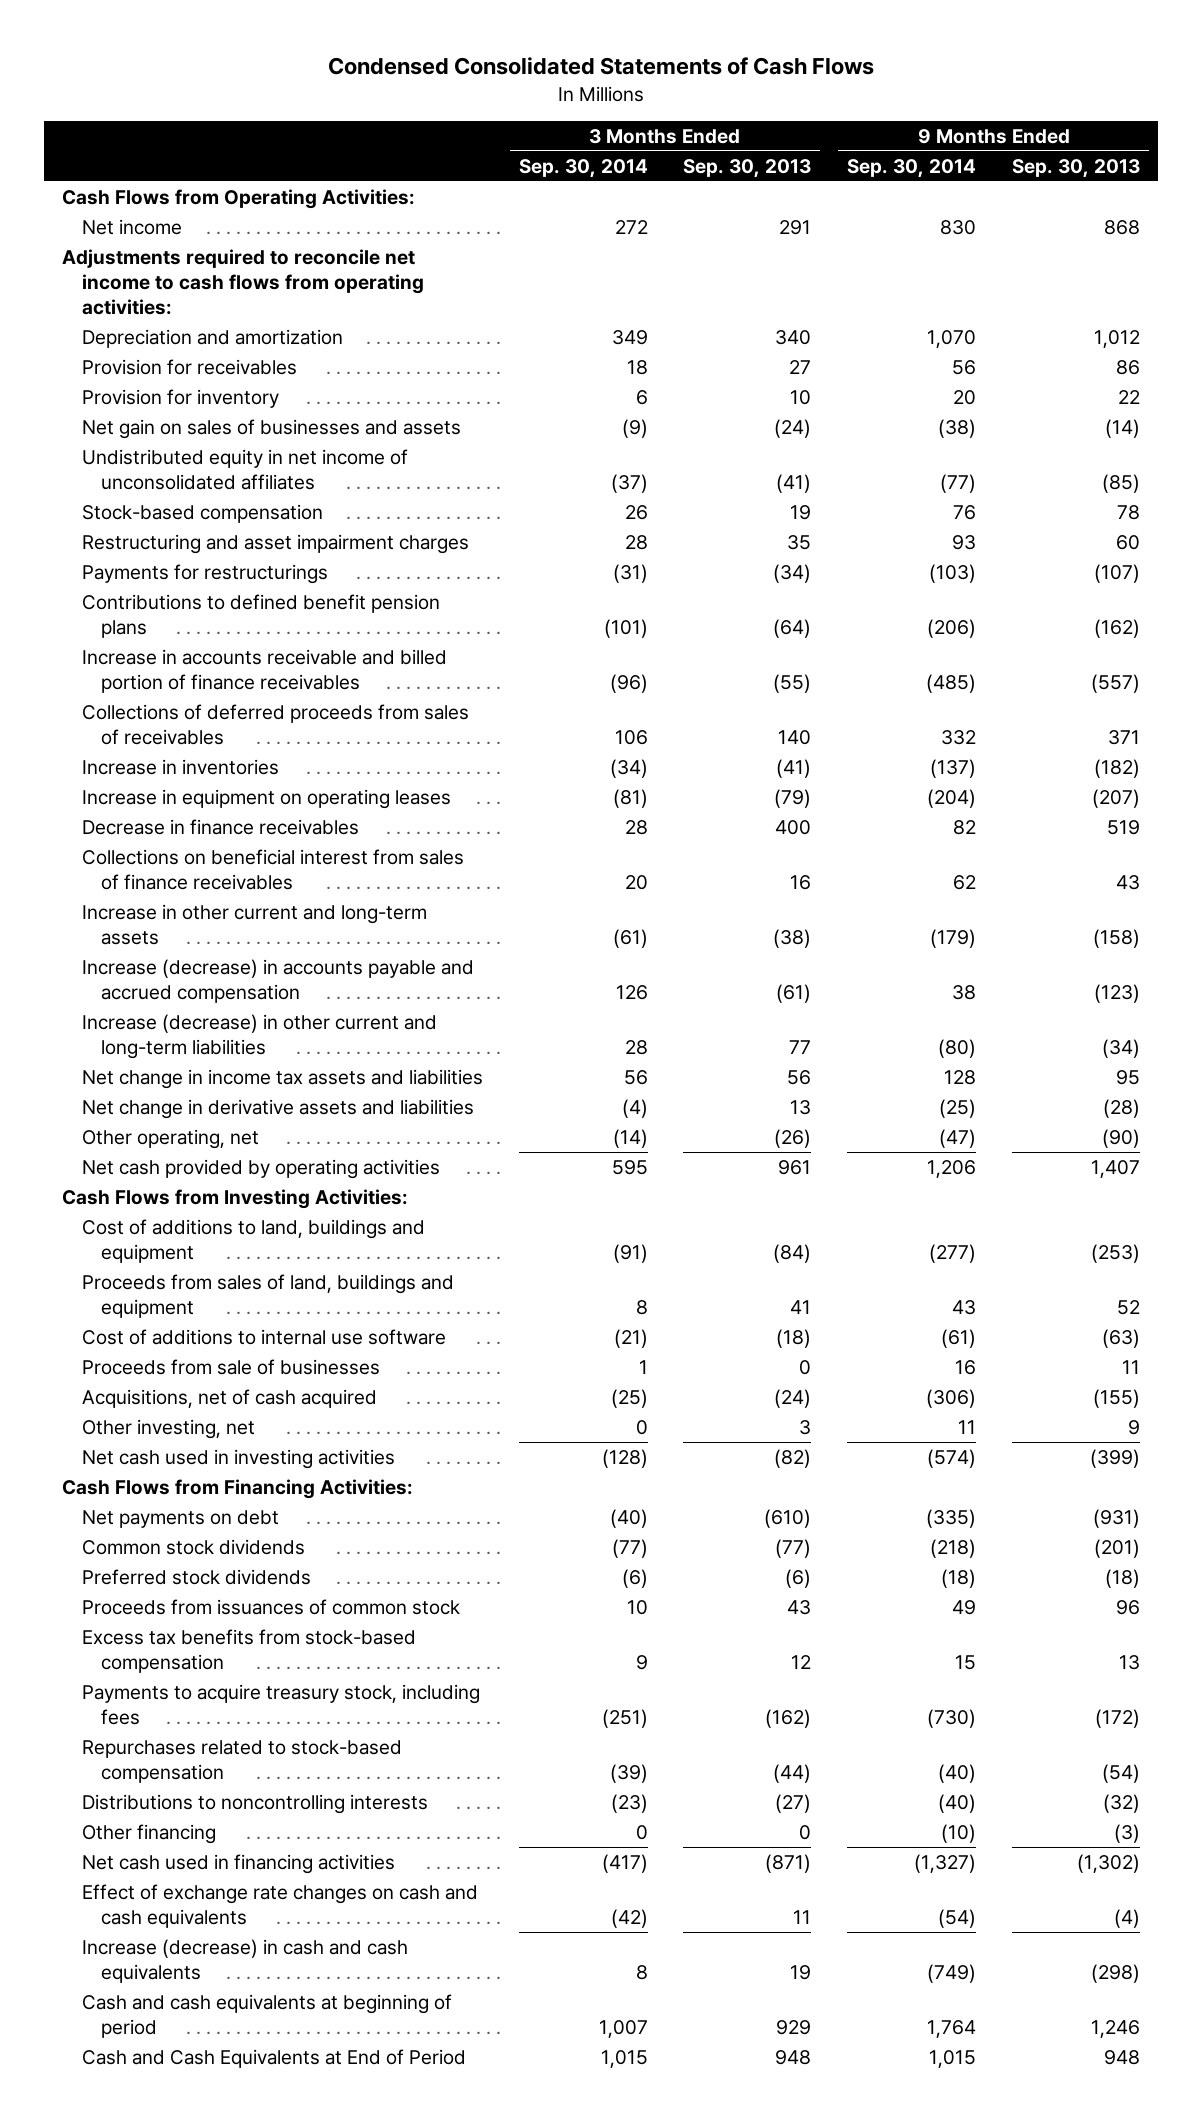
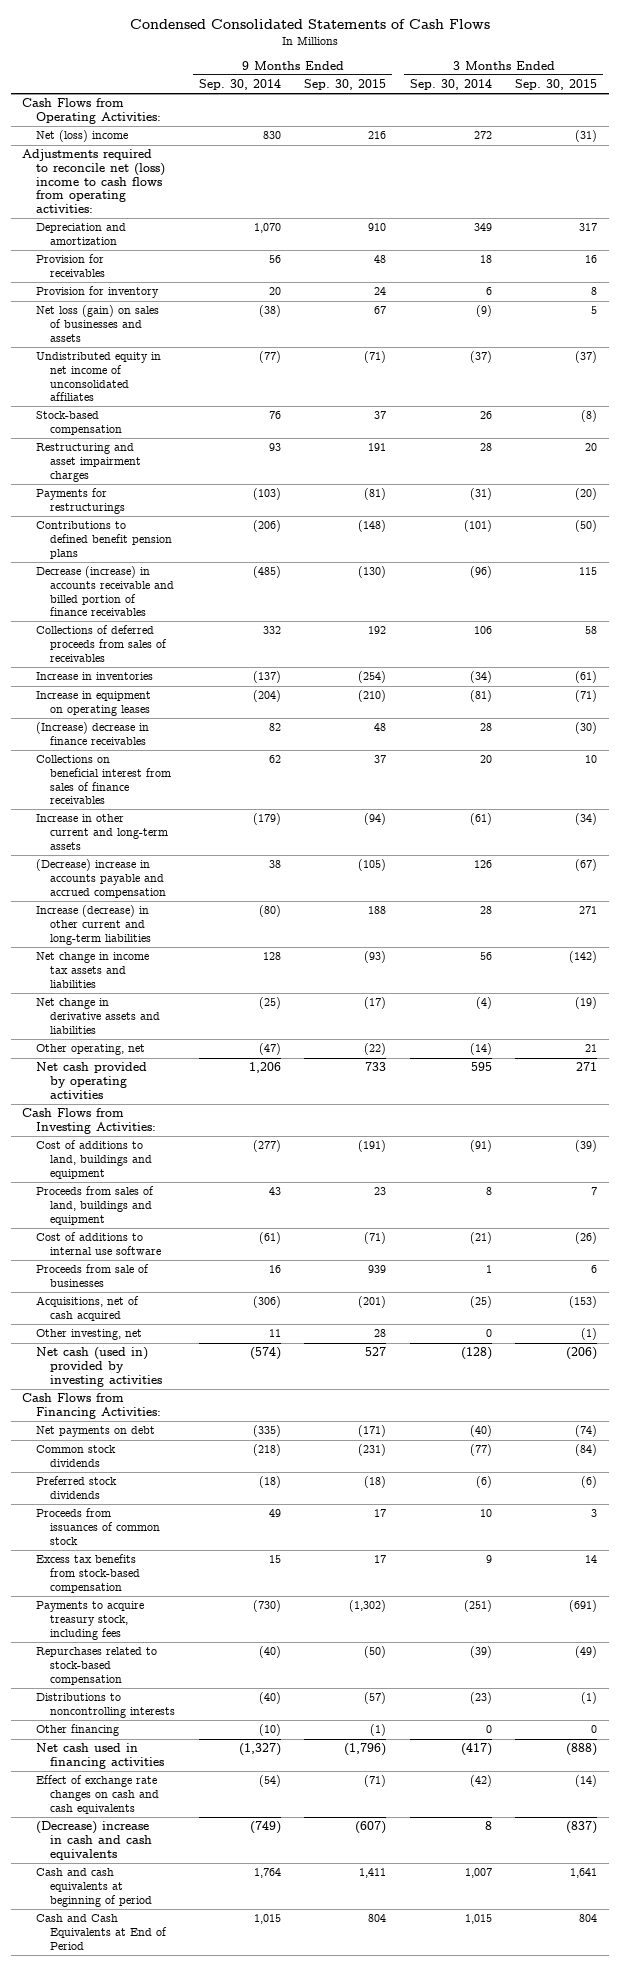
- | 3 Months Ended Sep. 30, 2014 | 3 Months Ended Sep. 30, 2013 | 9 Months Ended Sep. 30, 2014 | 9 Months Ended Sep. 30, 2013
+ | 9 Months Ended Sep. 30, 2014 | 9 Months Ended Sep. 30, 2015 | 3 Months Ended Sep. 30, 2014 | 3 Months Ended Sep. 30, 2015
- Net income | 272 | 291 | 830 | 868
- Adjustments required to reconcile net income to cash flows from operating activities:
+ Net (loss) income | 830 | 216 | 272 | (31)
+ Adjustments required to reconcile net (loss) income to cash flows from operating activities:
- Net gain on sales of businesses and assets | (9) | (24) | (38) | (14)
+ Net loss (gain) on sales of businesses and assets | (38) | 67 | (9) | 5
- Increase in accounts receivable and billed portion of finance receivables | (96) | (55) | (485) | (557)
+ Decrease (increase) in accounts receivable and billed portion of finance receivables | (485) | (130) | (96) | 115
- Decrease in finance receivables | 28 | 400 | 82 | 519
+ (Increase) decrease in finance receivables | 82 | 48 | 28 | (30)
- Increase (decrease) in accounts payable and accrued compensation | 126 | (61) | 38 | (123)
+ (Decrease) increase in accounts payable and accrued compensation | 38 | (105) | 126 | (67)
- Net cash used in investing activities | (128) | (82) | (574) | (399)
+ Net cash (used in) provided by investing activities | (574) | 527 | (128) | (206)
- Increase (decrease) in cash and cash equivalents | 8 | 19 | (749) | (298)
+ (Decrease) increase in cash and cash equivalents | (749) | (607) | 8 | (837)

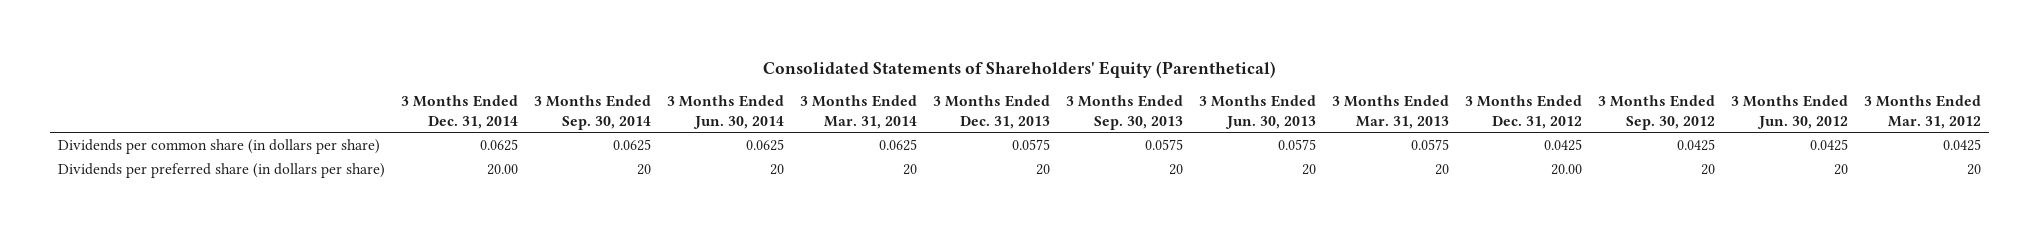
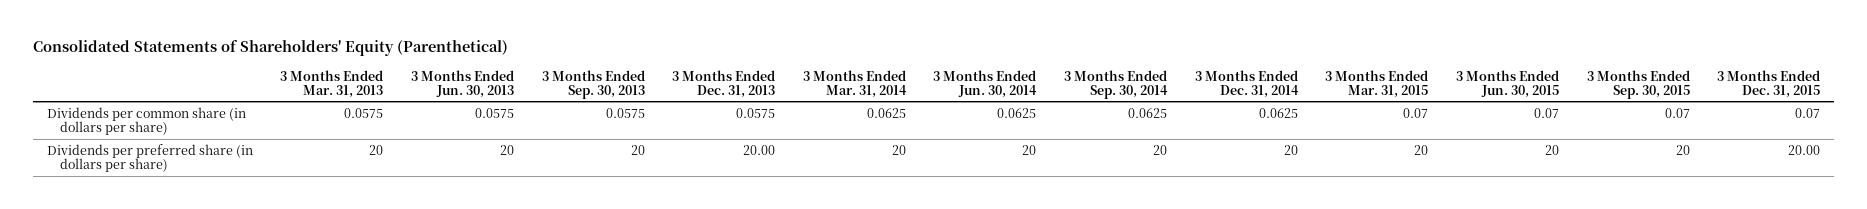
- | 3 Months Ended Dec. 31, 2014 | 3 Months Ended Sep. 30, 2014 | 3 Months Ended Jun. 30, 2014 | 3 Months Ended Mar. 31, 2014 | 3 Months Ended Dec. 31, 2013 | 3 Months Ended Sep. 30, 2013 | 3 Months Ended Jun. 30, 2013 | 3 Months Ended Mar. 31, 2013 | 3 Months Ended Dec. 31, 2012 | 3 Months Ended Sep. 30, 2012 | 3 Months Ended Jun. 30, 2012 | 3 Months Ended Mar. 31, 2012
+ | 3 Months Ended Mar. 31, 2013 | 3 Months Ended Jun. 30, 2013 | 3 Months Ended Sep. 30, 2013 | 3 Months Ended Dec. 31, 2013 | 3 Months Ended Mar. 31, 2014 | 3 Months Ended Jun. 30, 2014 | 3 Months Ended Sep. 30, 2014 | 3 Months Ended Dec. 31, 2014 | 3 Months Ended Mar. 31, 2015 | 3 Months Ended Jun. 30, 2015 | 3 Months Ended Sep. 30, 2015 | 3 Months Ended Dec. 31, 2015
- Dividends per preferred share (in dollars per share) | 20.00 | 20 | 20 | 20 | 20 | 20 | 20 | 20 | 20.00 | 20 | 20 | 20
+ Dividends per preferred share (in dollars per share) | 20 | 20 | 20 | 20.00 | 20 | 20 | 20 | 20 | 20 | 20 | 20 | 20.00

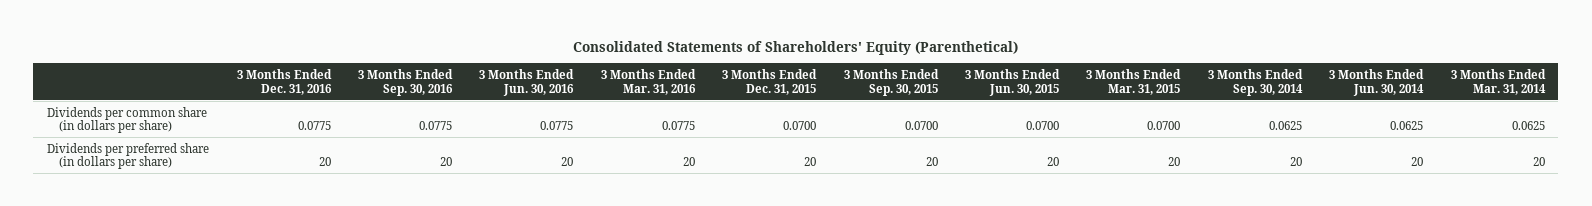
- | 3 Months Ended Mar. 31, 2013 | 3 Months Ended Jun. 30, 2013 | 3 Months Ended Sep. 30, 2013 | 3 Months Ended Dec. 31, 2013 | 3 Months Ended Mar. 31, 2014 | 3 Months Ended Jun. 30, 2014 | 3 Months Ended Sep. 30, 2014 | 3 Months Ended Dec. 31, 2014 | 3 Months Ended Mar. 31, 2015 | 3 Months Ended Jun. 30, 2015 | 3 Months Ended Sep. 30, 2015 | 3 Months Ended Dec. 31, 2015
+ | 3 Months Ended Dec. 31, 2016 | 3 Months Ended Sep. 30, 2016 | 3 Months Ended Jun. 30, 2016 | 3 Months Ended Mar. 31, 2016 | 3 Months Ended Dec. 31, 2015 | 3 Months Ended Sep. 30, 2015 | 3 Months Ended Jun. 30, 2015 | 3 Months Ended Mar. 31, 2015 | 3 Months Ended Sep. 30, 2014 | 3 Months Ended Jun. 30, 2014 | 3 Months Ended Mar. 31, 2014
- Dividends per common share (in dollars per share) | 0.0575 | 0.0575 | 0.0575 | 0.0575 | 0.0625 | 0.0625 | 0.0625 | 0.0625 | 0.07 | 0.07 | 0.07 | 0.07
- Dividends per preferred share (in dollars per share) | 20 | 20 | 20 | 20.00 | 20 | 20 | 20 | 20 | 20 | 20 | 20 | 20.00
+ Dividends per common share (in dollars per share) | 0.0775 | 0.0775 | 0.0775 | 0.0775 | 0.0700 | 0.0700 | 0.0700 | 0.0700 | 0.0625 | 0.0625 | 0.0625
+ Dividends per preferred share (in dollars per share) | 20 | 20 | 20 | 20 | 20 | 20 | 20 | 20 | 20 | 20 | 20

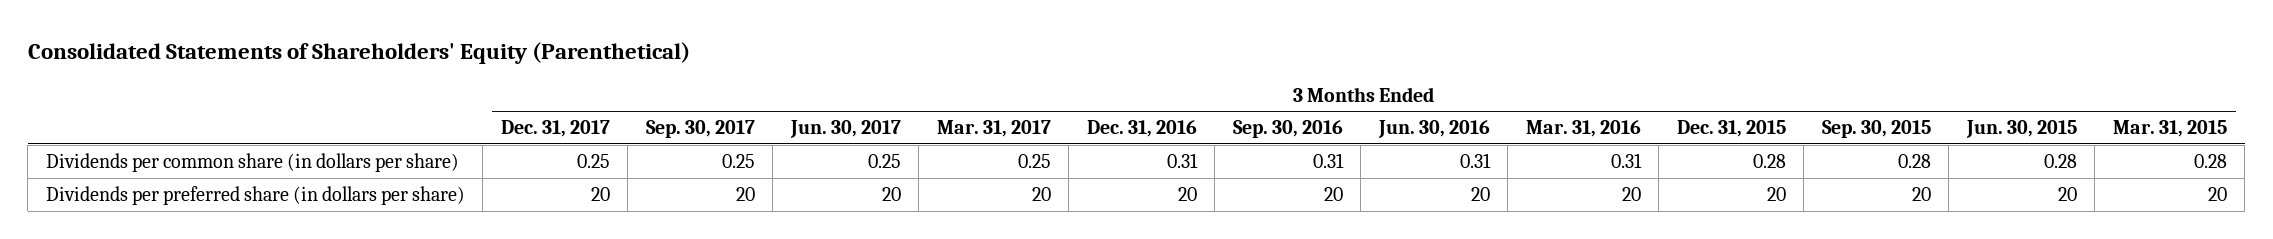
- | 3 Months Ended Dec. 31, 2016 | 3 Months Ended Sep. 30, 2016 | 3 Months Ended Jun. 30, 2016 | 3 Months Ended Mar. 31, 2016 | 3 Months Ended Dec. 31, 2015 | 3 Months Ended Sep. 30, 2015 | 3 Months Ended Jun. 30, 2015 | 3 Months Ended Mar. 31, 2015 | 3 Months Ended Sep. 30, 2014 | 3 Months Ended Jun. 30, 2014 | 3 Months Ended Mar. 31, 2014
+ | 3 Months Ended Dec. 31, 2017 | 3 Months Ended Sep. 30, 2017 | 3 Months Ended Jun. 30, 2017 | 3 Months Ended Mar. 31, 2017 | 3 Months Ended Dec. 31, 2016 | 3 Months Ended Sep. 30, 2016 | 3 Months Ended Jun. 30, 2016 | 3 Months Ended Mar. 31, 2016 | 3 Months Ended Dec. 31, 2015 | 3 Months Ended Sep. 30, 2015 | 3 Months Ended Jun. 30, 2015 | 3 Months Ended Mar. 31, 2015
- Dividends per common share (in dollars per share) | 0.0775 | 0.0775 | 0.0775 | 0.0775 | 0.0700 | 0.0700 | 0.0700 | 0.0700 | 0.0625 | 0.0625 | 0.0625
+ Dividends per common share (in dollars per share) | 0.25 | 0.25 | 0.25 | 0.25 | 0.31 | 0.31 | 0.31 | 0.31 | 0.28 | 0.28 | 0.28 | 0.28

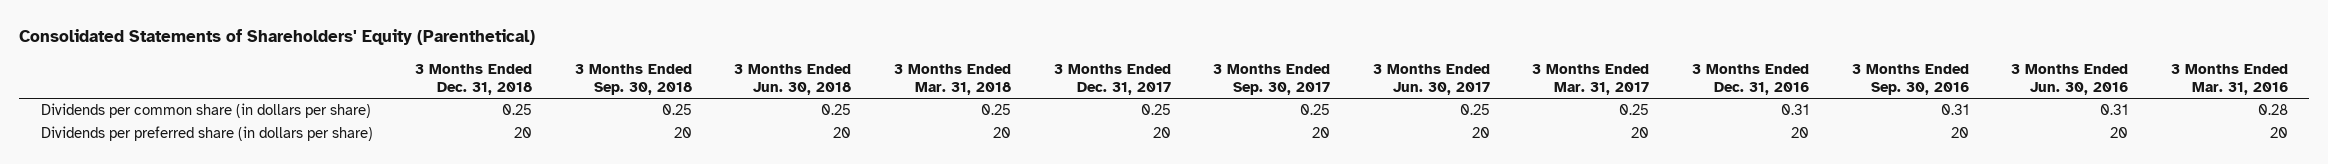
- | 3 Months Ended Dec. 31, 2017 | 3 Months Ended Sep. 30, 2017 | 3 Months Ended Jun. 30, 2017 | 3 Months Ended Mar. 31, 2017 | 3 Months Ended Dec. 31, 2016 | 3 Months Ended Sep. 30, 2016 | 3 Months Ended Jun. 30, 2016 | 3 Months Ended Mar. 31, 2016 | 3 Months Ended Dec. 31, 2015 | 3 Months Ended Sep. 30, 2015 | 3 Months Ended Jun. 30, 2015 | 3 Months Ended Mar. 31, 2015
+ | 3 Months Ended Dec. 31, 2018 | 3 Months Ended Sep. 30, 2018 | 3 Months Ended Jun. 30, 2018 | 3 Months Ended Mar. 31, 2018 | 3 Months Ended Dec. 31, 2017 | 3 Months Ended Sep. 30, 2017 | 3 Months Ended Jun. 30, 2017 | 3 Months Ended Mar. 31, 2017 | 3 Months Ended Dec. 31, 2016 | 3 Months Ended Sep. 30, 2016 | 3 Months Ended Jun. 30, 2016 | 3 Months Ended Mar. 31, 2016
- Dividends per common share (in dollars per share) | 0.25 | 0.25 | 0.25 | 0.25 | 0.31 | 0.31 | 0.31 | 0.31 | 0.28 | 0.28 | 0.28 | 0.28
+ Dividends per common share (in dollars per share) | 0.25 | 0.25 | 0.25 | 0.25 | 0.25 | 0.25 | 0.25 | 0.25 | 0.31 | 0.31 | 0.31 | 0.28

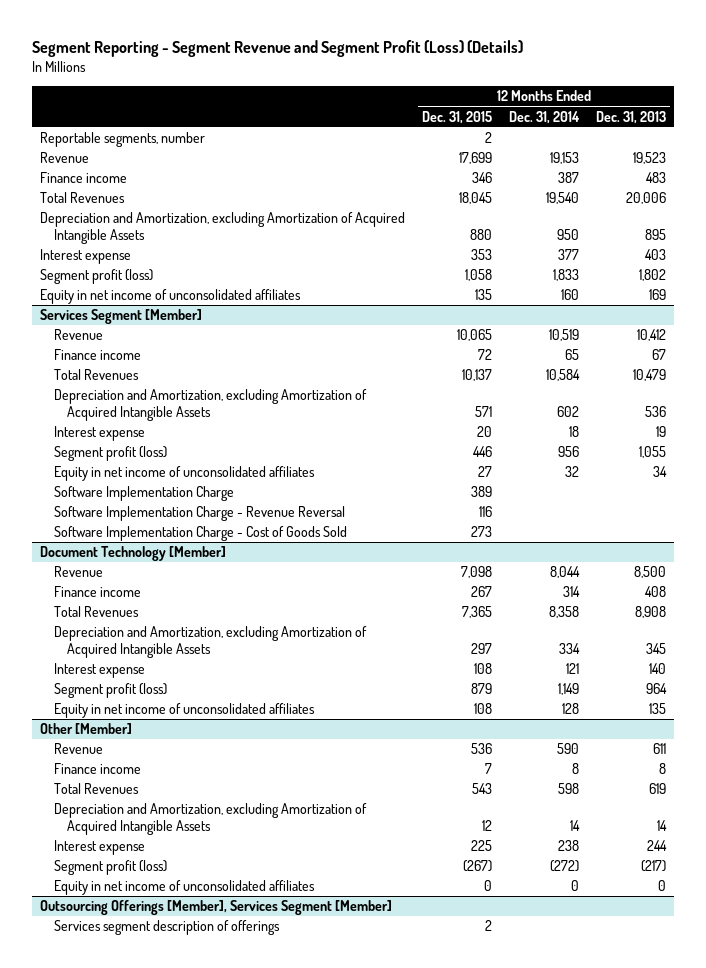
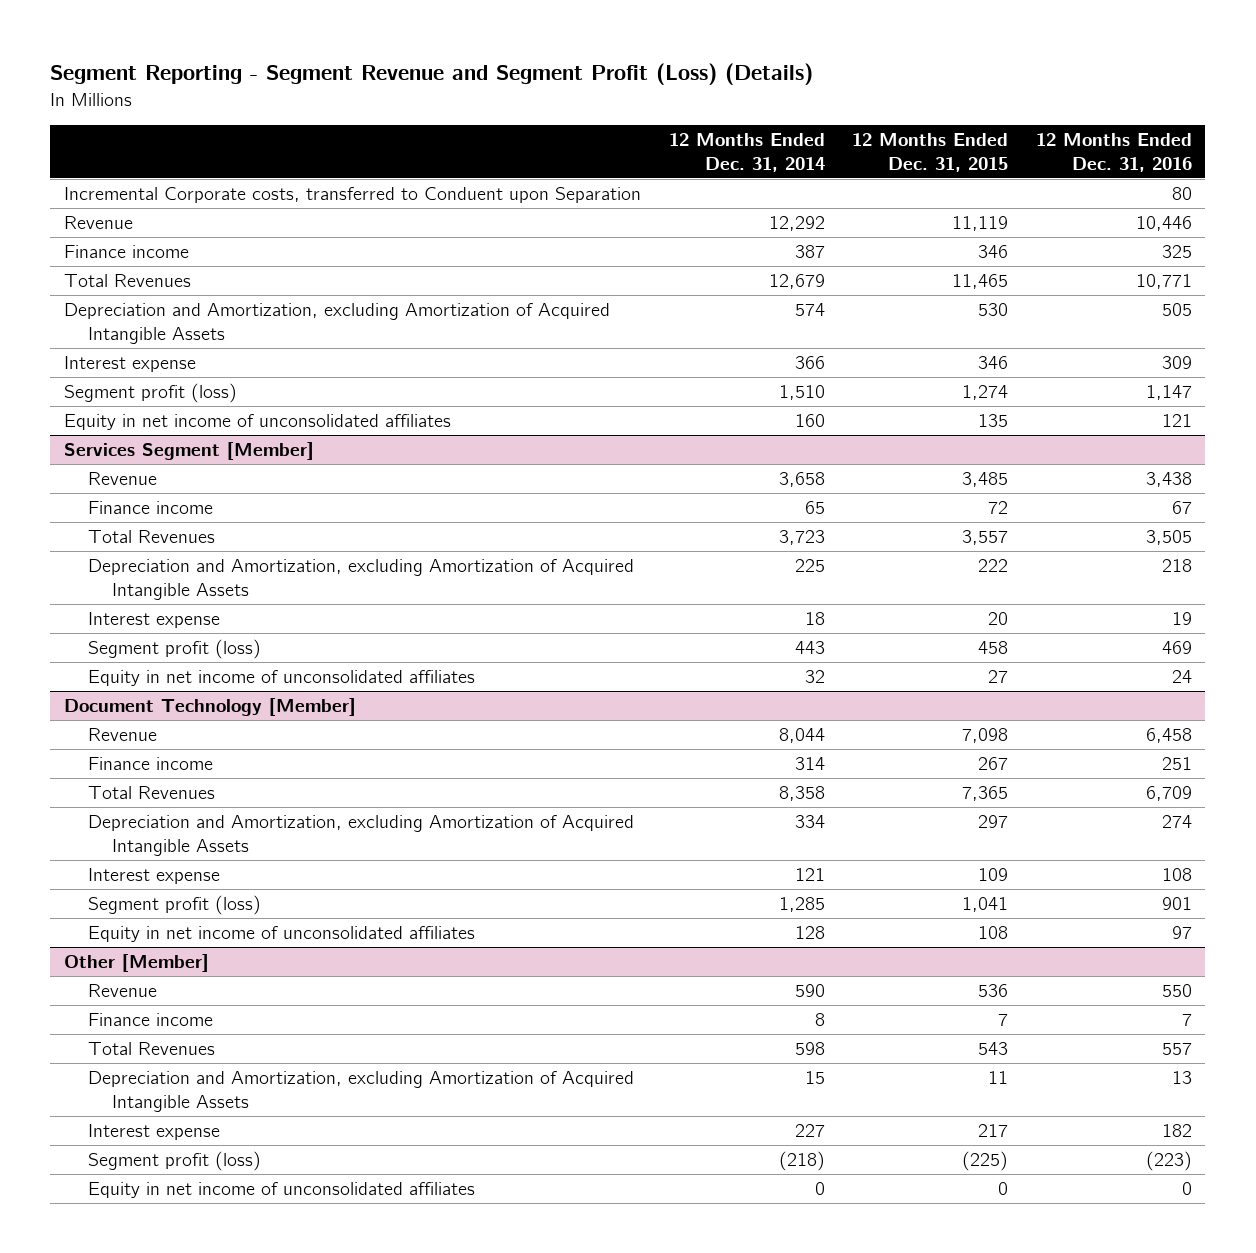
- | 12 Months Ended Dec. 31, 2015 | 12 Months Ended Dec. 31, 2014 | 12 Months Ended Dec. 31, 2013
+ | 12 Months Ended Dec. 31, 2014 | 12 Months Ended Dec. 31, 2015 | 12 Months Ended Dec. 31, 2016
- Reportable segments, number | 2 | |
- Revenue | 17,699 | 19,153 | 19,523
+ Incremental Corporate costs, transferred to Conduent upon Separation | | | 80
+ Revenue | 12,292 | 11,119 | 10,446
- Total Revenues | 18,045 | 19,540 | 20,006
- Depreciation and Amortization, excluding Amortization of Acquired Intangible Assets | 880 | 950 | 895
- Interest expense | 353 | 377 | 403
- Segment profit (loss) | 1,058 | 1,833 | 1,802
+ Total Revenues | 12,679 | 11,465 | 10,771
+ Depreciation and Amortization, excluding Amortization of Acquired Intangible Assets | 574 | 530 | 505
+ Interest expense | 366 | 346 | 309
+ Segment profit (loss) | 1,510 | 1,274 | 1,147
@ Services Segment [Member]
- Revenue | 10,065 | 10,519 | 10,412
+ Revenue | 3,658 | 3,485 | 3,438
- Total Revenues | 10,137 | 10,584 | 10,479
- Depreciation and Amortization, excluding Amortization of Acquired Intangible Assets | 571 | 602 | 536
+ Total Revenues | 3,723 | 3,557 | 3,505
+ Depreciation and Amortization, excluding Amortization of Acquired Intangible Assets | 225 | 222 | 218
- Segment profit (loss) | 446 | 956 | 1,055
+ Segment profit (loss) | 443 | 458 | 469
- Software Implementation Charge | 389 | |
- Software Implementation Charge - Revenue Reversal | 116 | |
- Software Implementation Charge - Cost of Goods Sold | 273 | |
@ Document Technology [Member]
- Interest expense | 108 | 121 | 140
- Segment profit (loss) | 879 | 1,149 | 964
+ Interest expense | 121 | 109 | 108
+ Segment profit (loss) | 1,285 | 1,041 | 901
@ Other [Member]
- Depreciation and Amortization, excluding Amortization of Acquired Intangible Assets | 12 | 14 | 14
- Interest expense | 225 | 238 | 244
- Segment profit (loss) | (267) | (272) | (217)
+ Depreciation and Amortization, excluding Amortization of Acquired Intangible Assets | 15 | 11 | 13
+ Interest expense | 227 | 217 | 182
+ Segment profit (loss) | (218) | (225) | (223)
- Outsourcing Offerings [Member], Services Segment [Member]
- Services segment description of offerings | 2 | |

